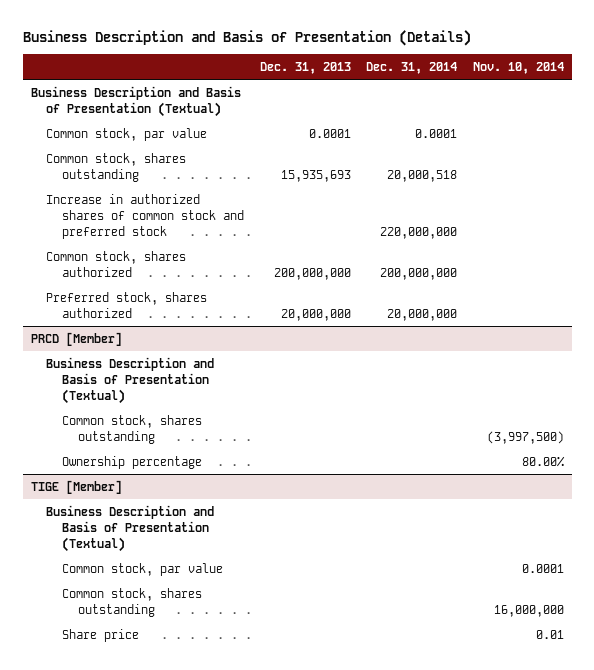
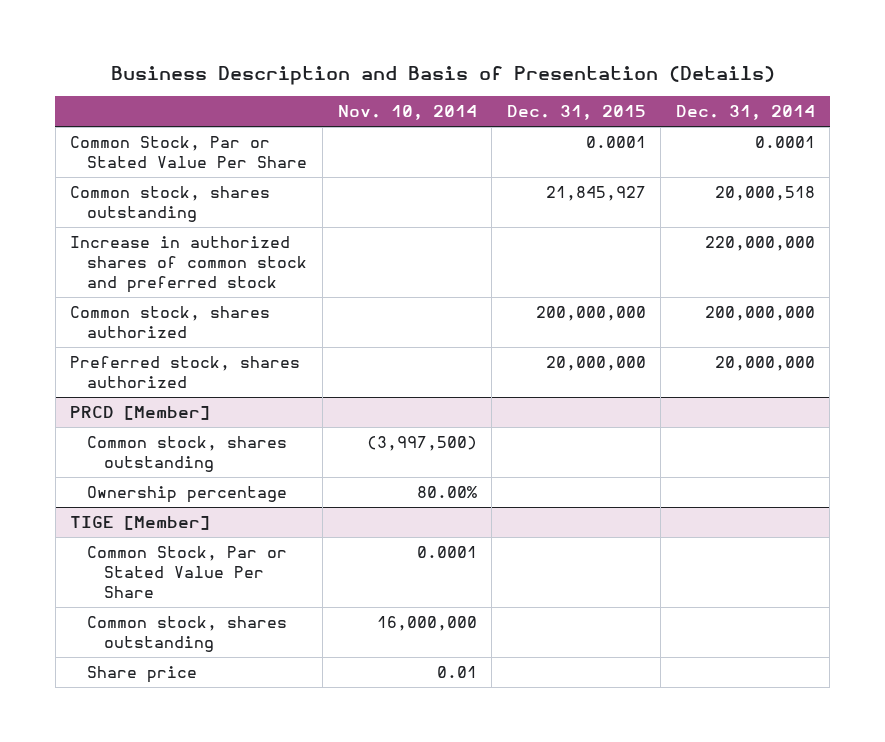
- | Dec. 31, 2013 | Dec. 31, 2014 | Nov. 10, 2014
+ | Nov. 10, 2014 | Dec. 31, 2015 | Dec. 31, 2014
- Business Description and Basis of Presentation (Textual)
- Common stock, par value | 0.0001 | 0.0001 |
+ Common Stock, Par or Stated Value Per Share | | 0.0001 | 0.0001
@ PRCD [Member]
- Business Description and Basis of Presentation (Textual)
@ TIGE [Member]
- Business Description and Basis of Presentation (Textual)
- Common stock, par value | | | 0.0001
+ Common Stock, Par or Stated Value Per Share | 0.0001 | |

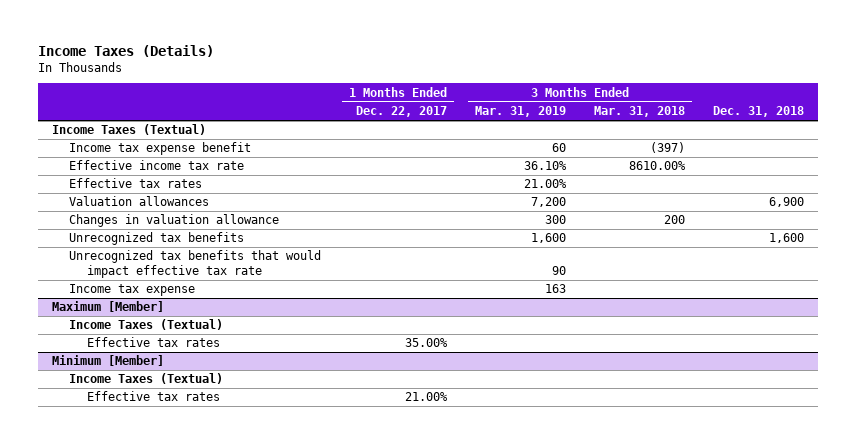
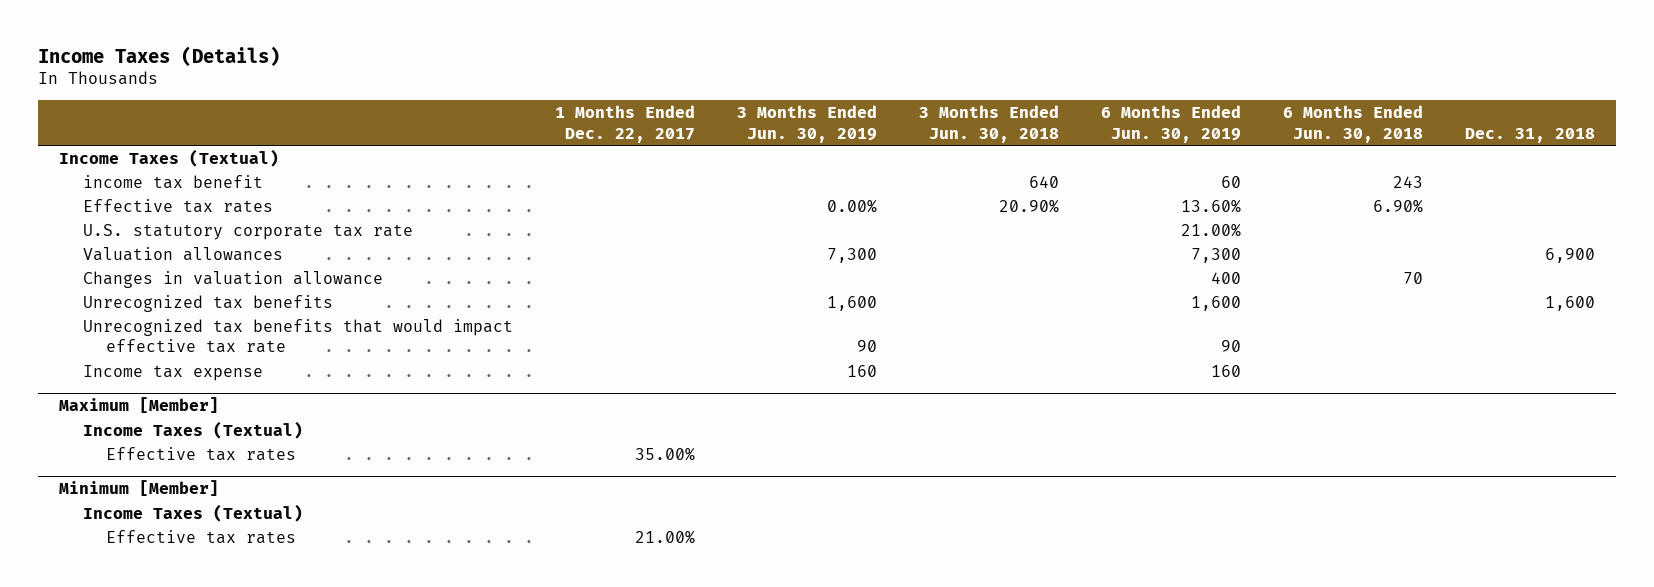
- | 1 Months Ended Dec. 22, 2017 | 3 Months Ended Mar. 31, 2019 | 3 Months Ended Mar. 31, 2018 | Dec. 31, 2018
+ | 1 Months Ended Dec. 22, 2017 | 3 Months Ended Jun. 30, 2019 | 3 Months Ended Jun. 30, 2018 | 6 Months Ended Jun. 30, 2019 | 6 Months Ended Jun. 30, 2018 | Dec. 31, 2018
- Income tax expense benefit | | 60 | (397) |
- Effective income tax rate | | 36.10% | 8610.00% |
+ income tax benefit | | | 640 | 60 | 243 |
+ U.S. statutory corporate tax rate | | | | 21.00% | |

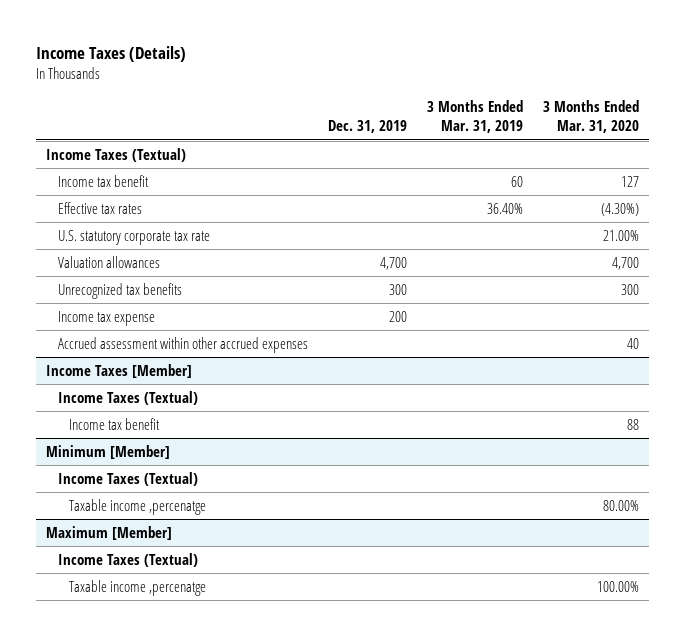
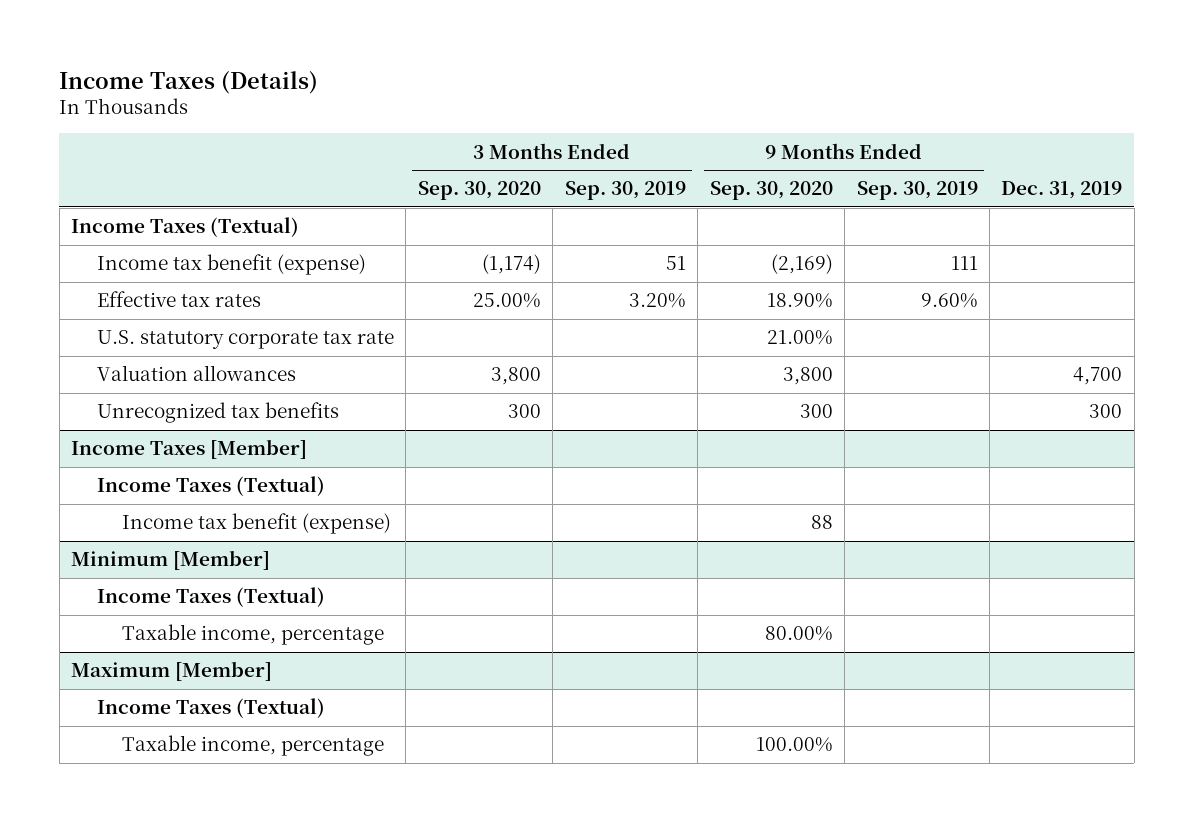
- | Dec. 31, 2019 | 3 Months Ended Mar. 31, 2019 | 3 Months Ended Mar. 31, 2020
+ | 3 Months Ended Sep. 30, 2020 | 3 Months Ended Sep. 30, 2019 | 9 Months Ended Sep. 30, 2020 | 9 Months Ended Sep. 30, 2019 | Dec. 31, 2019
- Income tax benefit | | 60 | 127
+ Income tax benefit (expense) | (1,174) | 51 | (2,169) | 111 |
- Income tax expense | 200 | |
- Accrued assessment within other accrued expenses | | | 40
@ Income Taxes [Member]
- Income tax benefit | | | 88
+ Income tax benefit (expense) | | | 88 | |
@ Minimum [Member]
- Taxable income ,percenatge | | | 80.00%
+ Taxable income, percentage | | | 80.00% | |
@ Maximum [Member]
- Taxable income ,percenatge | | | 100.00%
+ Taxable income, percentage | | | 100.00% | |

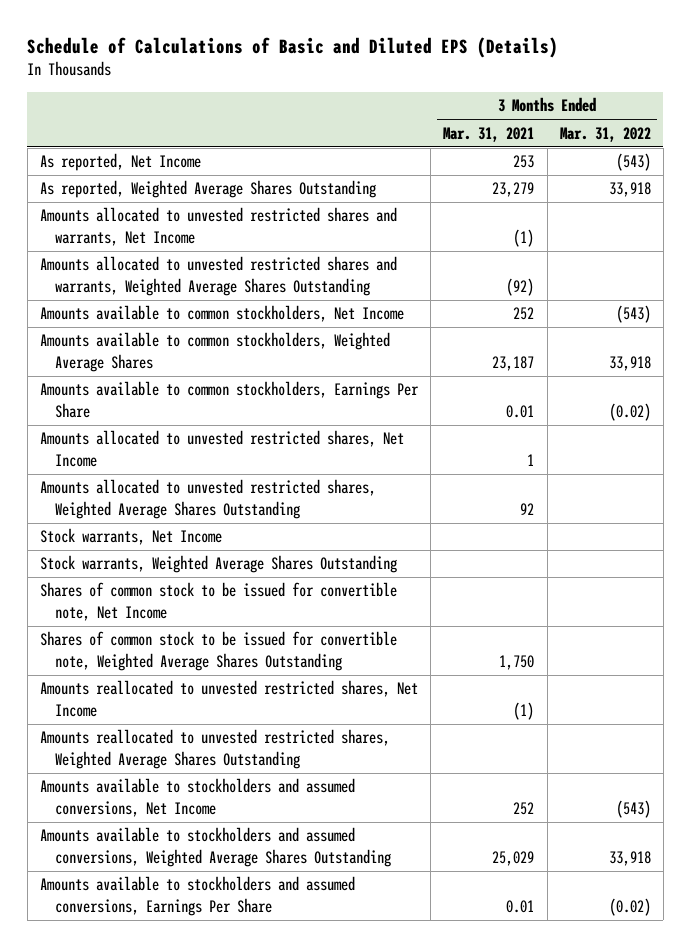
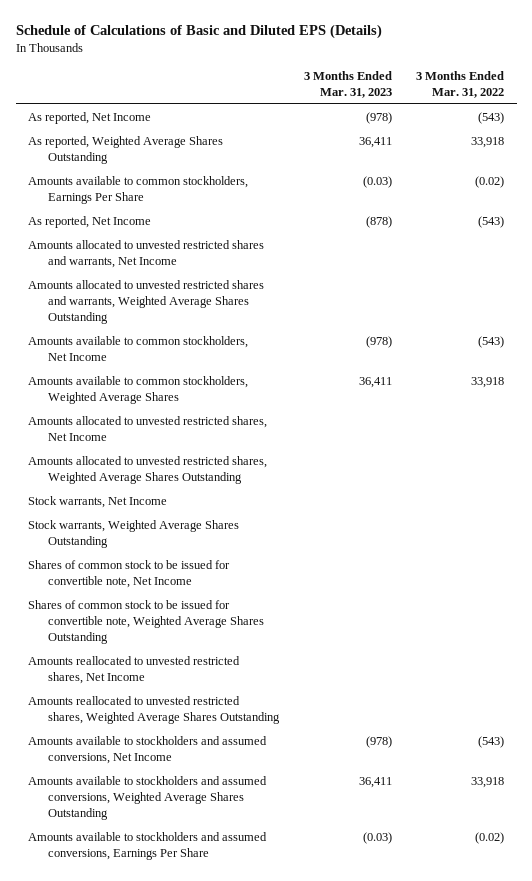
- | 3 Months Ended Mar. 31, 2021 | 3 Months Ended Mar. 31, 2022
+ | 3 Months Ended Mar. 31, 2023 | 3 Months Ended Mar. 31, 2022
moved up: Amounts available to common stockholders, Earnings Per Share | (0.03) | (0.02)
+ As reported, Net Income | (878) | (543)

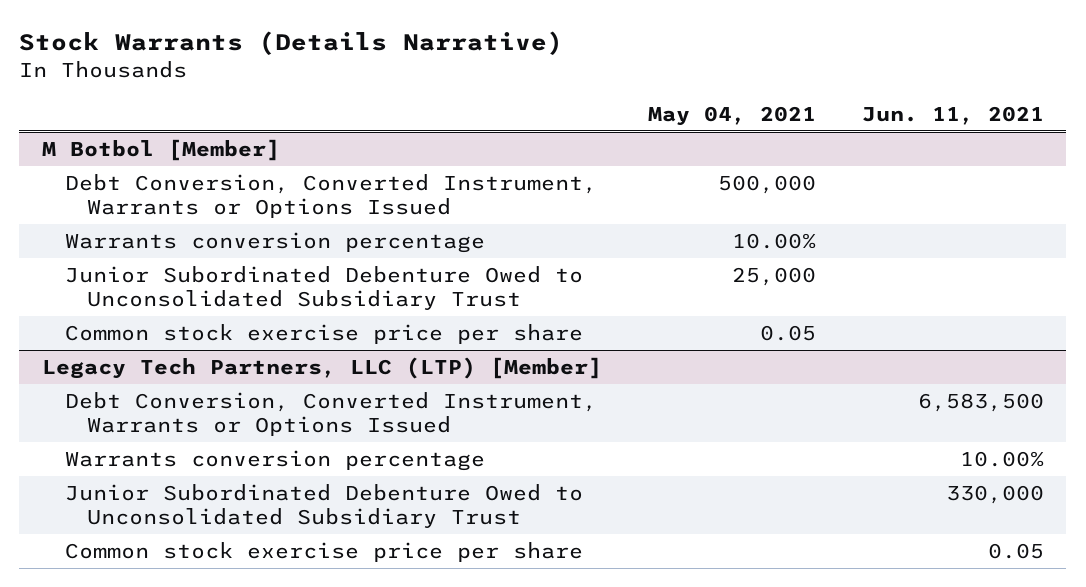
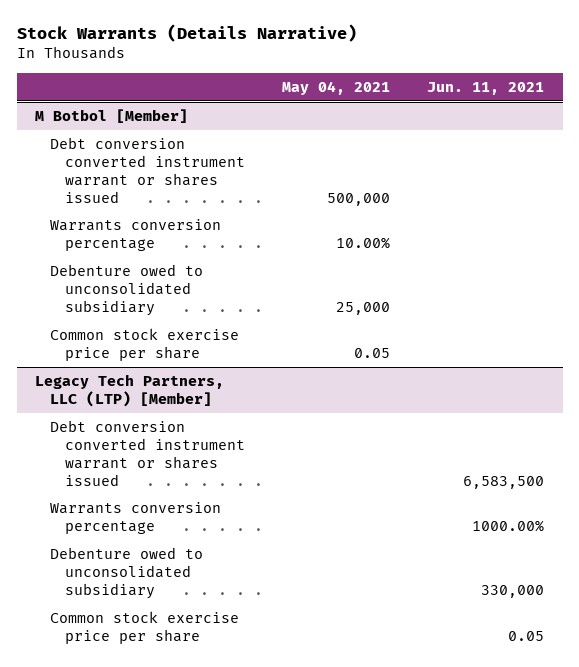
@ M Botbol [Member]
- Debt Conversion, Converted Instrument, Warrants or Options Issued | 500,000 |
+ Debt conversion converted instrument warrant or shares issued | 500,000 |
- Junior Subordinated Debenture Owed to Unconsolidated Subsidiary Trust | 25,000 |
+ Debenture owed to unconsolidated subsidiary | 25,000 |
@ Legacy Tech Partners, LLC (LTP) [Member]
- Debt Conversion, Converted Instrument, Warrants or Options Issued | | 6,583,500
- Warrants conversion percentage | | 10.00%
- Junior Subordinated Debenture Owed to Unconsolidated Subsidiary Trust | | 330,000
+ Debt conversion converted instrument warrant or shares issued | | 6,583,500
+ Warrants conversion percentage | | 1000.00%
+ Debenture owed to unconsolidated subsidiary | | 330,000

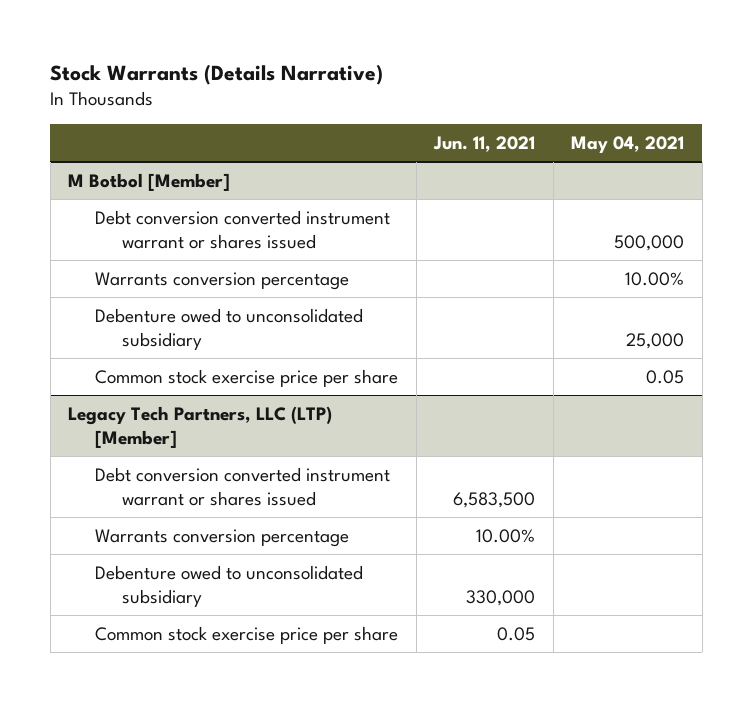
- | May 04, 2021 | Jun. 11, 2021
+ | Jun. 11, 2021 | May 04, 2021
@ Legacy Tech Partners, LLC (LTP) [Member]
- Warrants conversion percentage | | 1000.00%
+ Warrants conversion percentage | 10.00% |

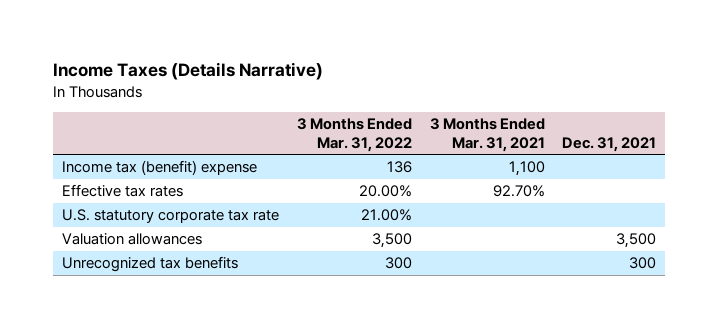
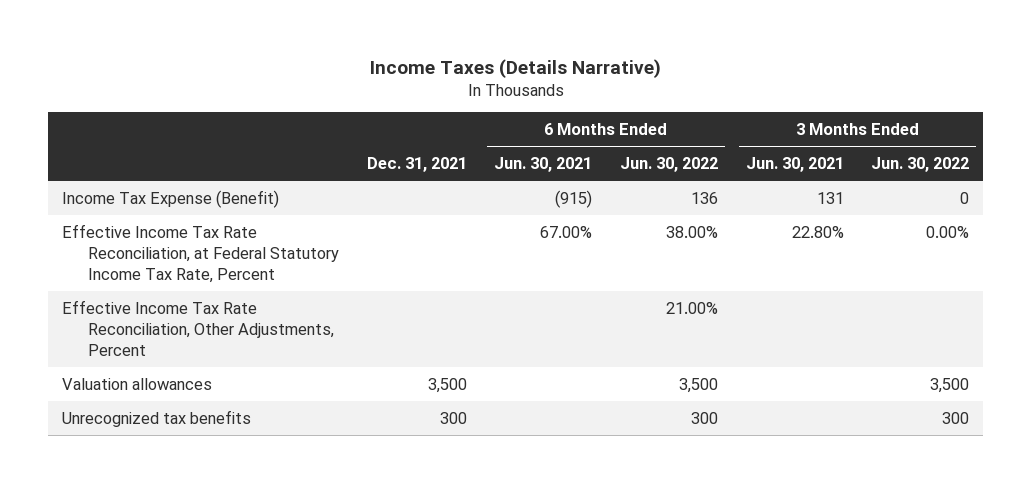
- | 3 Months Ended Mar. 31, 2022 | 3 Months Ended Mar. 31, 2021 | Dec. 31, 2021
+ | Dec. 31, 2021 | 6 Months Ended Jun. 30, 2021 | 6 Months Ended Jun. 30, 2022 | 3 Months Ended Jun. 30, 2021 | 3 Months Ended Jun. 30, 2022
- Income tax (benefit) expense | 136 | 1,100 |
- Effective tax rates | 20.00% | 92.70% |
- U.S. statutory corporate tax rate | 21.00% | |
+ Income Tax Expense (Benefit) | | (915) | 136 | 131 | 0
+ Effective Income Tax Rate Reconciliation, at Federal Statutory Income Tax Rate, Percent | | 67.00% | 38.00% | 22.80% | 0.00%
+ Effective Income Tax Rate Reconciliation, Other Adjustments, Percent | | | 21.00% | |

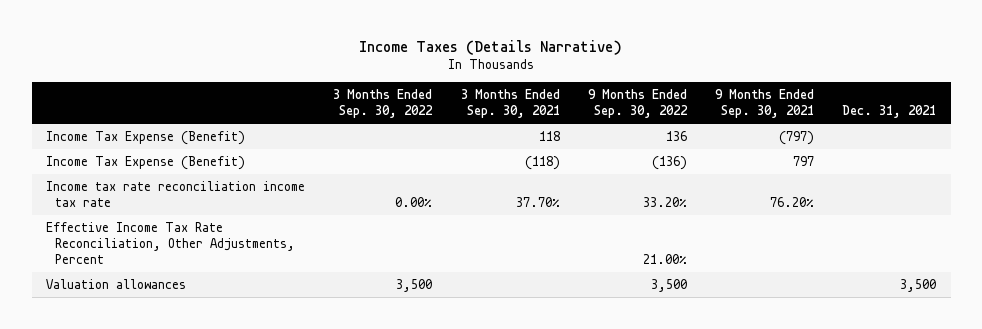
- | Dec. 31, 2021 | 6 Months Ended Jun. 30, 2021 | 6 Months Ended Jun. 30, 2022 | 3 Months Ended Jun. 30, 2021 | 3 Months Ended Jun. 30, 2022
+ | 3 Months Ended Sep. 30, 2022 | 3 Months Ended Sep. 30, 2021 | 9 Months Ended Sep. 30, 2022 | 9 Months Ended Sep. 30, 2021 | Dec. 31, 2021
- Effective Income Tax Rate Reconciliation, at Federal Statutory Income Tax Rate, Percent | | 67.00% | 38.00% | 22.80% | 0.00%
+ Income Tax Expense (Benefit) | | (118) | (136) | 797 |
+ Income tax rate reconciliation income tax rate | 0.00% | 37.70% | 33.20% | 76.20% |
- Unrecognized tax benefits | 300 | | 300 | | 300

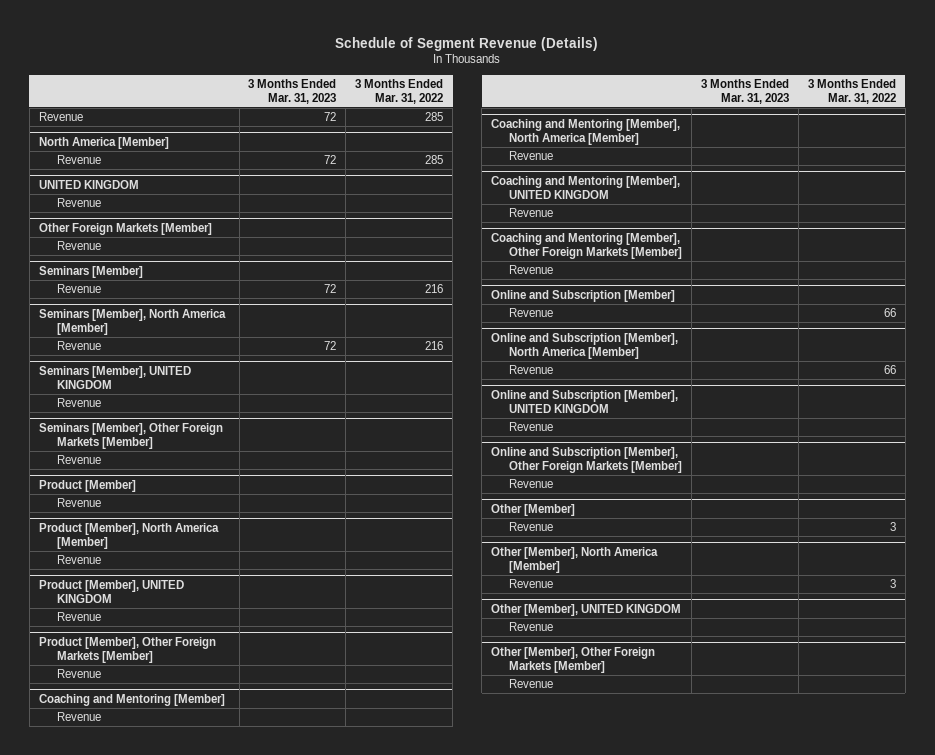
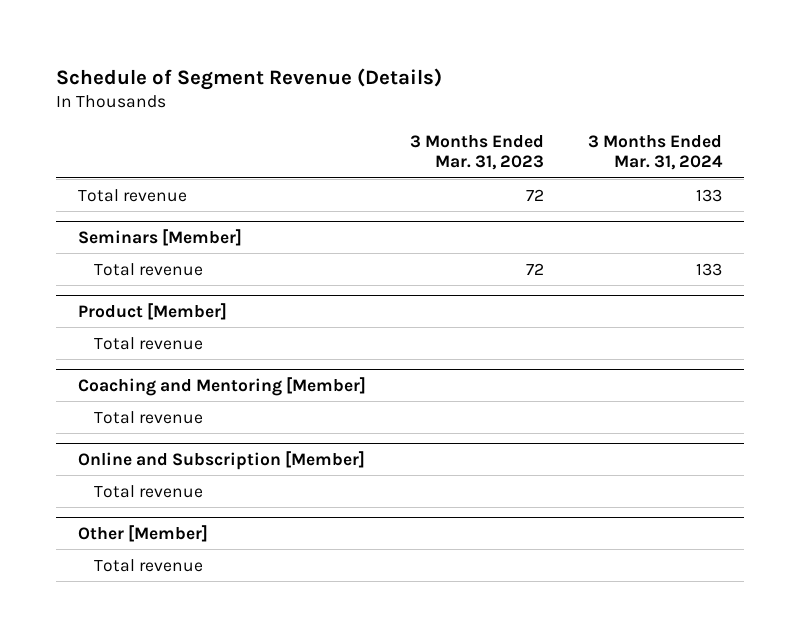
- | 3 Months Ended Mar. 31, 2023 | 3 Months Ended Mar. 31, 2022
+ | 3 Months Ended Mar. 31, 2023 | 3 Months Ended Mar. 31, 2024
- Revenue | 72 | 285
- North America [Member]
- Revenue | 72 | 285
- UNITED KINGDOM
- Revenue
- Other Foreign Markets [Member]
- Revenue
+ Total revenue | 72 | 133
@ Seminars [Member]
- Revenue | 72 | 216
- Seminars [Member], North America [Member]
- Revenue | 72 | 216
- Seminars [Member], UNITED KINGDOM
- Revenue
- Seminars [Member], Other Foreign Markets [Member]
- Revenue
@ Seminars [Member]
+ Total revenue | 72 | 133
@ Product [Member]
- Revenue
- Product [Member], North America [Member]
- Revenue
- Product [Member], UNITED KINGDOM
- Revenue
- Product [Member], Other Foreign Markets [Member]
- Revenue
@ Product [Member]
+ Total revenue
@ Coaching and Mentoring [Member]
- Revenue
- Coaching and Mentoring [Member], North America [Member]
- Revenue
- Coaching and Mentoring [Member], UNITED KINGDOM
- Revenue
- Coaching and Mentoring [Member], Other Foreign Markets [Member]
- Revenue
@ Coaching and Mentoring [Member]
+ Total revenue
@ Online and Subscription [Member]
- Revenue | | 66
- Online and Subscription [Member], North America [Member]
- Revenue | | 66
- Online and Subscription [Member], UNITED KINGDOM
- Revenue
- Online and Subscription [Member], Other Foreign Markets [Member]
- Revenue
@ Online and Subscription [Member]
+ Total revenue
@ Other [Member]
- Revenue | | 3
- Other [Member], North America [Member]
- Revenue | | 3
- Other [Member], UNITED KINGDOM
- Revenue
- Other [Member], Other Foreign Markets [Member]
- Revenue
@ Other [Member]
+ Total revenue

